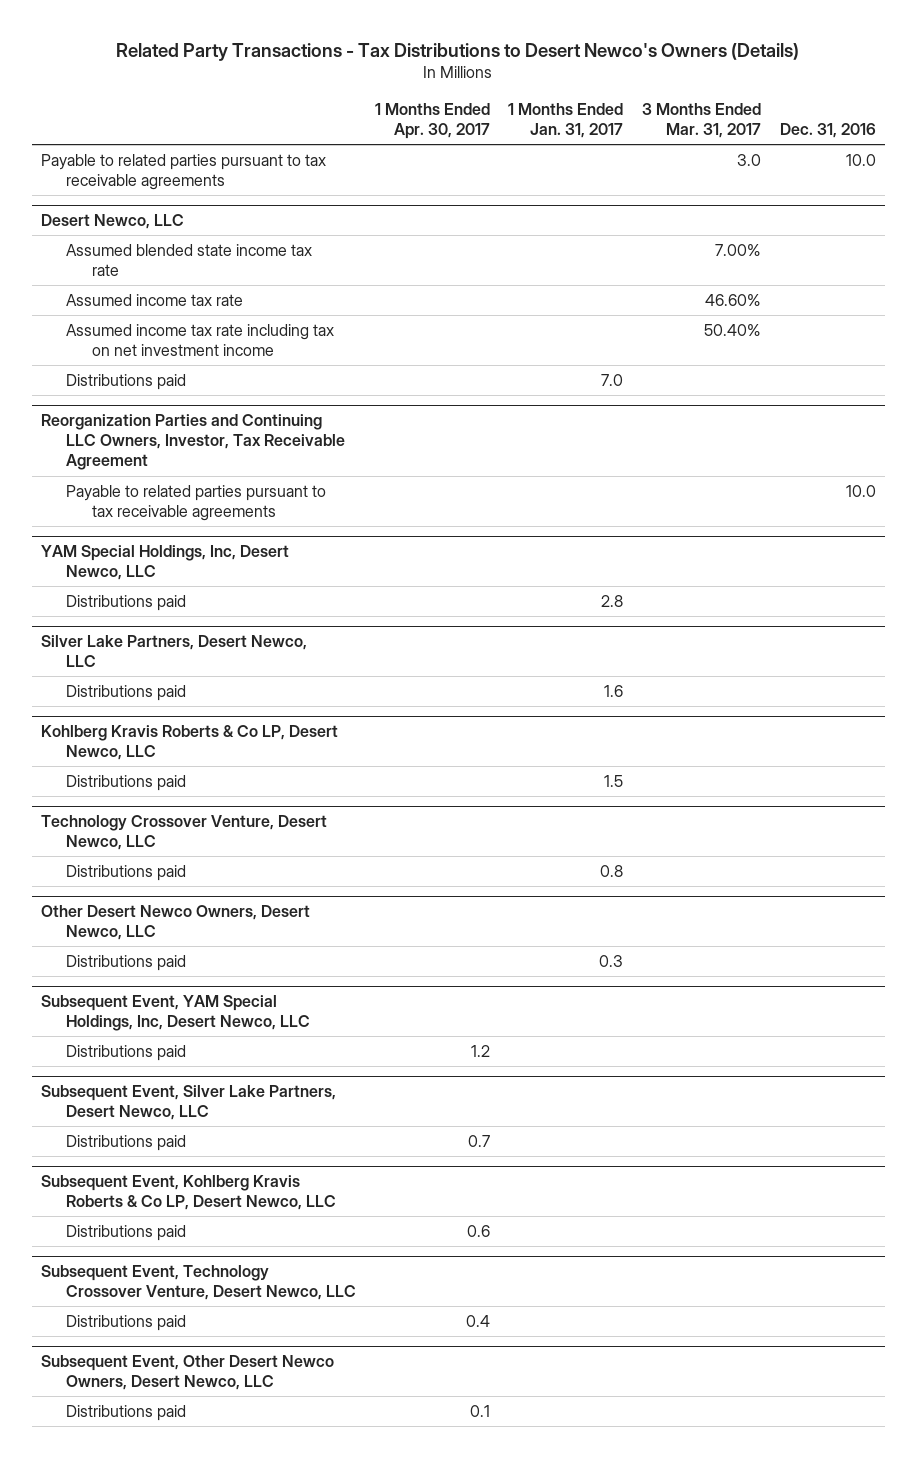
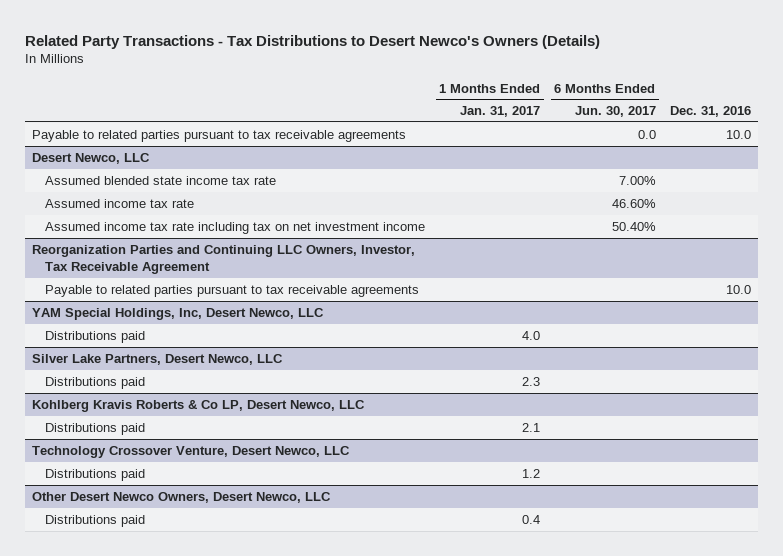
- | 1 Months Ended Apr. 30, 2017 | 1 Months Ended Jan. 31, 2017 | 3 Months Ended Mar. 31, 2017 | Dec. 31, 2016
+ | 1 Months Ended Jan. 31, 2017 | 6 Months Ended Jun. 30, 2017 | Dec. 31, 2016
@ Desert Newco, LLC
- Distributions paid | | 7.0 | |
@ YAM Special Holdings, Inc, Desert Newco, LLC
- Distributions paid | | 2.8 | |
+ Distributions paid | 4.0 | |
@ Silver Lake Partners, Desert Newco, LLC
- Distributions paid | | 1.6 | |
+ Distributions paid | 2.3 | |
@ Kohlberg Kravis Roberts & Co LP, Desert Newco, LLC
- Distributions paid | | 1.5 | |
+ Distributions paid | 2.1 | |
@ Technology Crossover Venture, Desert Newco, LLC
- Distributions paid | | 0.8 | |
+ Distributions paid | 1.2 | |
@ Other Desert Newco Owners, Desert Newco, LLC
- Distributions paid | | 0.3 | |
- Subsequent Event, YAM Special Holdings, Inc, Desert Newco, LLC
- Distributions paid | 1.2 | | |
- Subsequent Event, Silver Lake Partners, Desert Newco, LLC
- Distributions paid | 0.7 | | |
- Subsequent Event, Kohlberg Kravis Roberts & Co LP, Desert Newco, LLC
- Distributions paid | 0.6 | | |
- Subsequent Event, Technology Crossover Venture, Desert Newco, LLC
- Distributions paid | 0.4 | | |
- Subsequent Event, Other Desert Newco Owners, Desert Newco, LLC
- Distributions paid | 0.1 | | |
@ Other Desert Newco Owners, Desert Newco, LLC
+ Distributions paid | 0.4 | |

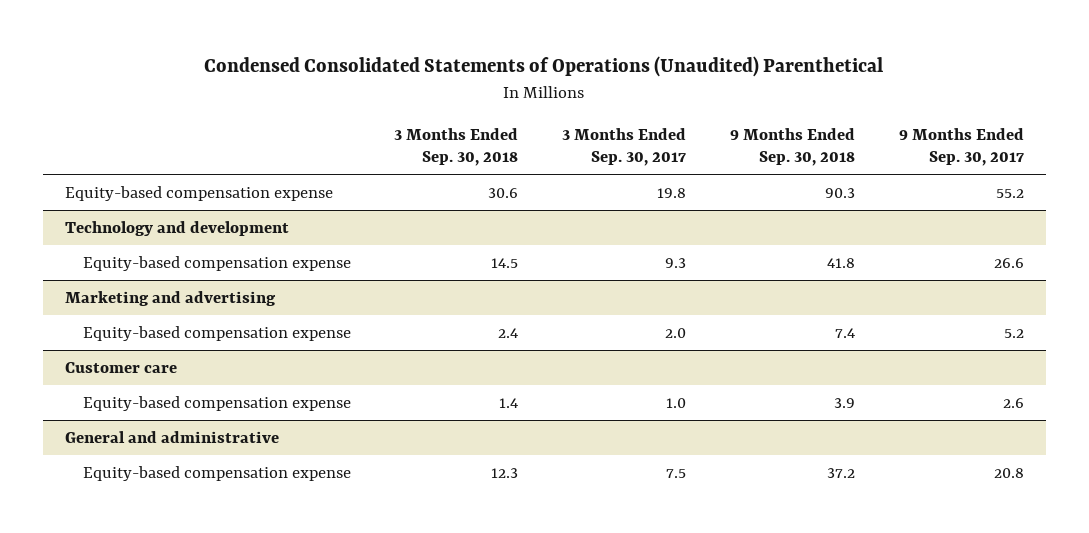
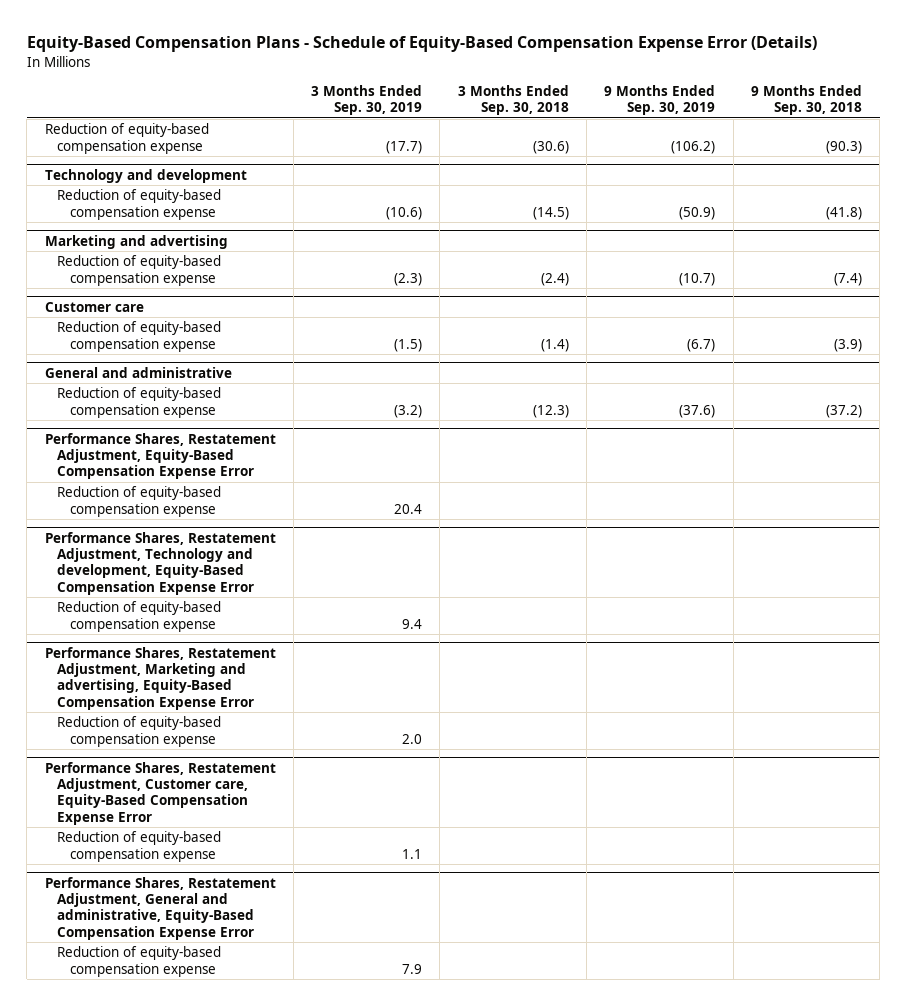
- Condensed Consolidated Statements of Operations (Unaudited) Parenthetical
+ Equity-Based Compensation Plans - Schedule of Equity-Based Compensation Expense Error (Details)
- | 3 Months Ended Sep. 30, 2018 | 3 Months Ended Sep. 30, 2017 | 9 Months Ended Sep. 30, 2018 | 9 Months Ended Sep. 30, 2017
+ | 3 Months Ended Sep. 30, 2019 | 3 Months Ended Sep. 30, 2018 | 9 Months Ended Sep. 30, 2019 | 9 Months Ended Sep. 30, 2018
- Equity-based compensation expense | 30.6 | 19.8 | 90.3 | 55.2
+ Reduction of equity-based compensation expense | (17.7) | (30.6) | (106.2) | (90.3)
@ Technology and development
- Equity-based compensation expense | 14.5 | 9.3 | 41.8 | 26.6
+ Reduction of equity-based compensation expense | (10.6) | (14.5) | (50.9) | (41.8)
@ Marketing and advertising
- Equity-based compensation expense | 2.4 | 2.0 | 7.4 | 5.2
+ Reduction of equity-based compensation expense | (2.3) | (2.4) | (10.7) | (7.4)
@ Customer care
- Equity-based compensation expense | 1.4 | 1.0 | 3.9 | 2.6
+ Reduction of equity-based compensation expense | (1.5) | (1.4) | (6.7) | (3.9)
@ General and administrative
- Equity-based compensation expense | 12.3 | 7.5 | 37.2 | 20.8
+ Reduction of equity-based compensation expense | (3.2) | (12.3) | (37.6) | (37.2)
+ Performance Shares, Restatement Adjustment, Equity-Based Compensation Expense Error
+ Reduction of equity-based compensation expense | 20.4 | | |
+ Performance Shares, Restatement Adjustment, Technology and development, Equity-Based Compensation Expense Error
+ Reduction of equity-based compensation expense | 9.4 | | |
+ Performance Shares, Restatement Adjustment, Marketing and advertising, Equity-Based Compensation Expense Error
+ Reduction of equity-based compensation expense | 2.0 | | |
+ Performance Shares, Restatement Adjustment, Customer care, Equity-Based Compensation Expense Error
+ Reduction of equity-based compensation expense | 1.1 | | |
+ Performance Shares, Restatement Adjustment, General and administrative, Equity-Based Compensation Expense Error
+ Reduction of equity-based compensation expense | 7.9 | | |

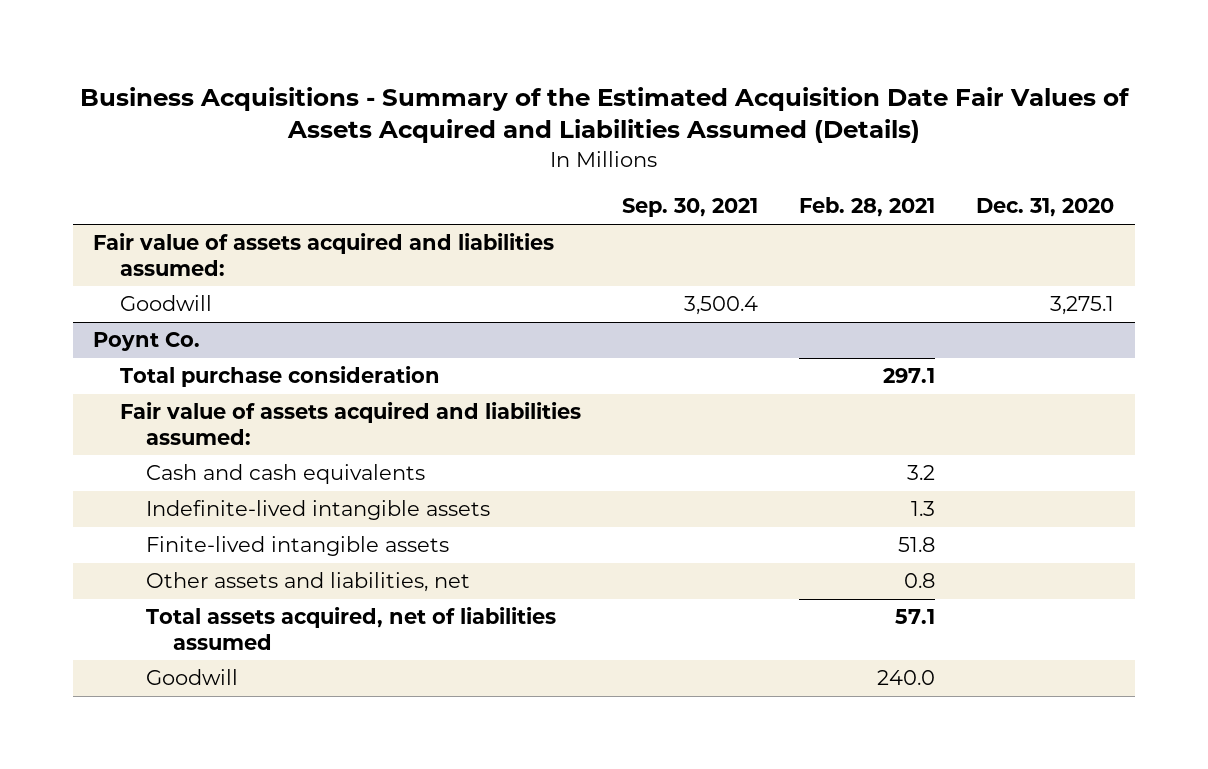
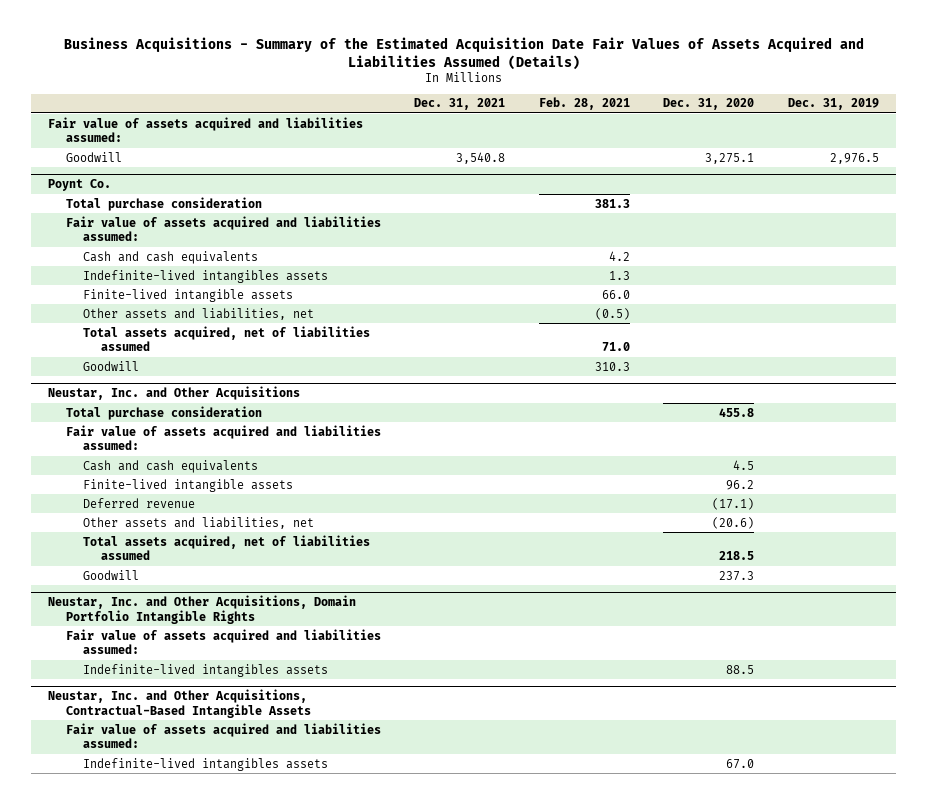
- | Sep. 30, 2021 | Feb. 28, 2021 | Dec. 31, 2020
+ | Dec. 31, 2021 | Feb. 28, 2021 | Dec. 31, 2020 | Dec. 31, 2019
@ Poynt Co.
- Total purchase consideration | | 297.1 |
+ Total purchase consideration | | 381.3 | |
- Cash and cash equivalents | | 3.2 |
- Indefinite-lived intangible assets | | 1.3 |
- Finite-lived intangible assets | | 51.8 |
- Other assets and liabilities, net | | 0.8 |
- Total assets acquired, net of liabilities assumed | | 57.1 |
- Goodwill | | 240.0 |
+ Cash and cash equivalents | | 4.2 | |
+ Indefinite-lived intangibles assets | | 1.3 | |
+ Finite-lived intangible assets | | 66.0 | |
+ Other assets and liabilities, net | | (0.5) | |
+ Total assets acquired, net of liabilities assumed | | 71.0 | |
+ Goodwill | | 310.3 | |
+ Neustar, Inc. and Other Acquisitions
+ Total purchase consideration | | | 455.8 |
+ Fair value of assets acquired and liabilities assumed:
+ Cash and cash equivalents | | | 4.5 |
+ Finite-lived intangible assets | | | 96.2 |
+ Deferred revenue | | | (17.1) |
+ Other assets and liabilities, net | | | (20.6) |
+ Total assets acquired, net of liabilities assumed | | | 218.5 |
+ Goodwill | | | 237.3 |
+ Neustar, Inc. and Other Acquisitions, Domain Portfolio Intangible Rights
+ Fair value of assets acquired and liabilities assumed:
+ Indefinite-lived intangibles assets | | | 88.5 |
+ Neustar, Inc. and Other Acquisitions, Contractual-Based Intangible Assets
+ Fair value of assets acquired and liabilities assumed:
+ Indefinite-lived intangibles assets | | | 67.0 |

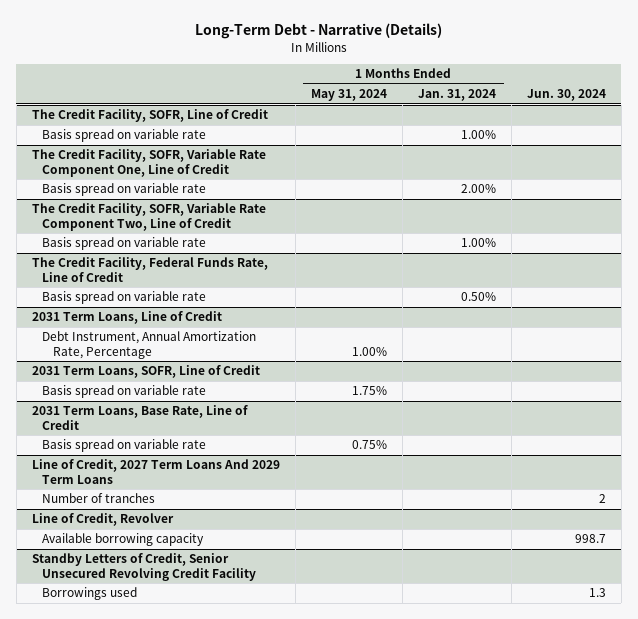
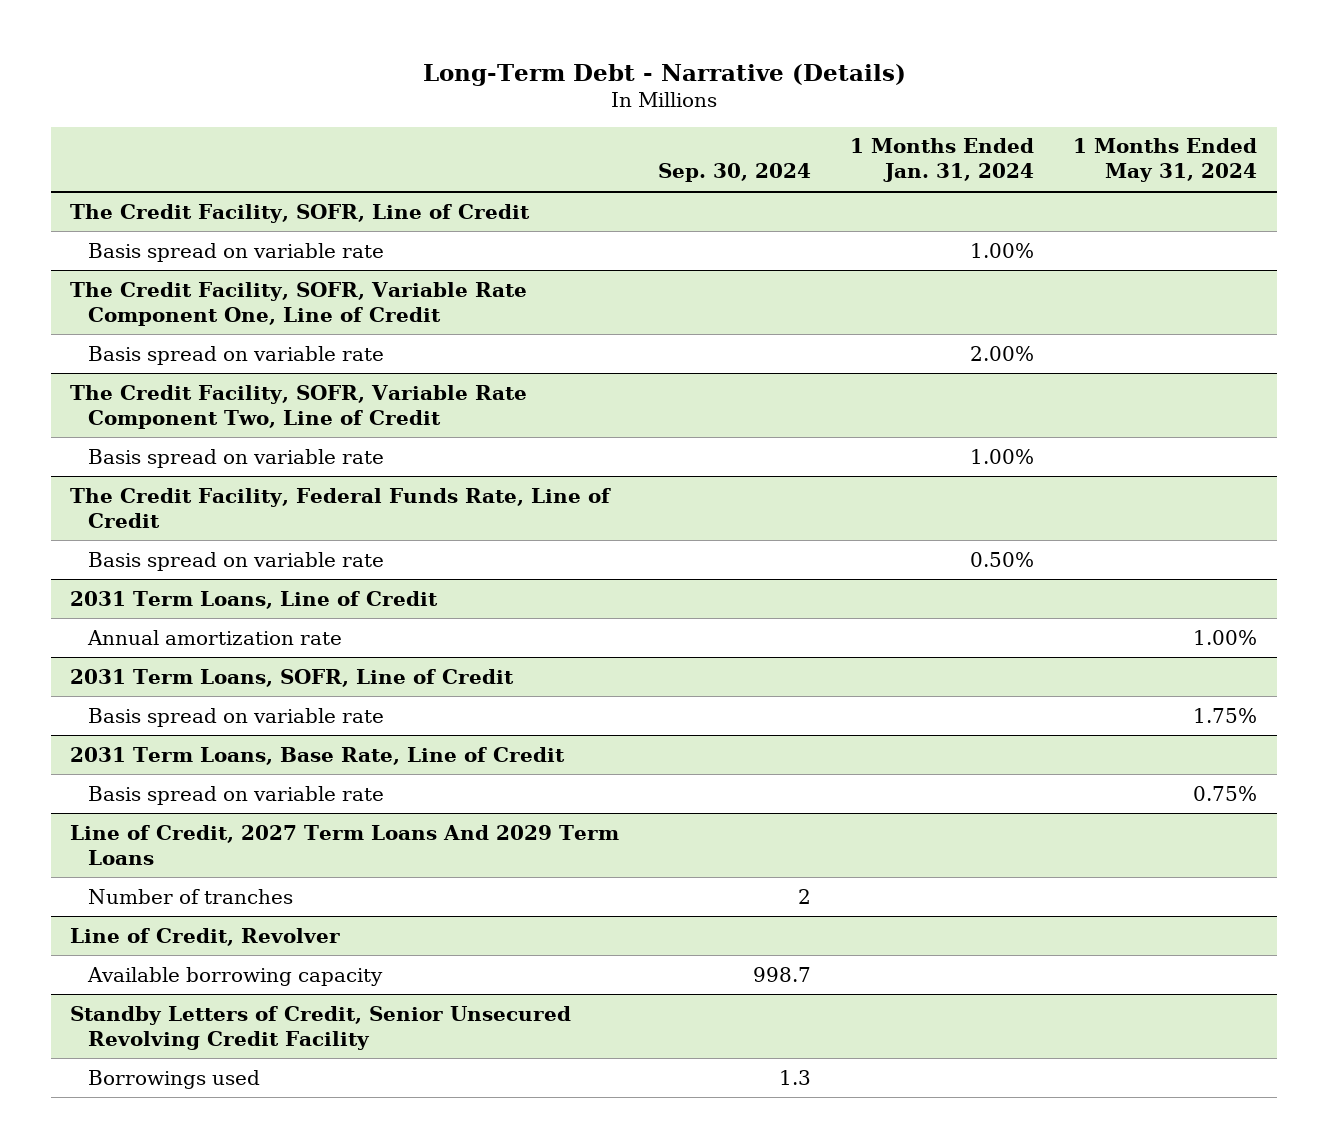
- | 1 Months Ended May 31, 2024 | 1 Months Ended Jan. 31, 2024 | Jun. 30, 2024
+ | Sep. 30, 2024 | 1 Months Ended Jan. 31, 2024 | 1 Months Ended May 31, 2024
@ 2031 Term Loans, Line of Credit
- Debt Instrument, Annual Amortization Rate, Percentage | 1.00% | |
+ Annual amortization rate | | | 1.00%

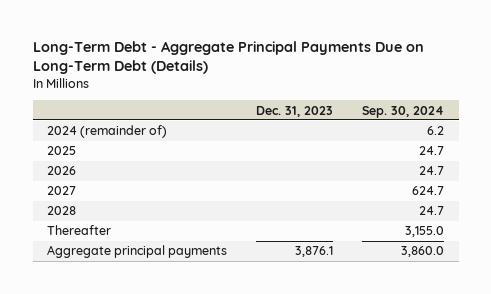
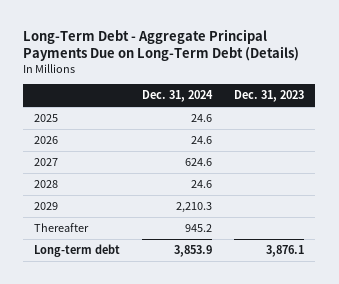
- | Dec. 31, 2023 | Sep. 30, 2024
+ | Dec. 31, 2024 | Dec. 31, 2023
- 2024 (remainder of) | | 6.2
+ 2029 | 2,210.3 |
- Aggregate principal payments | 3,876.1 | 3,860.0
+ Long-term debt | 3,853.9 | 3,876.1

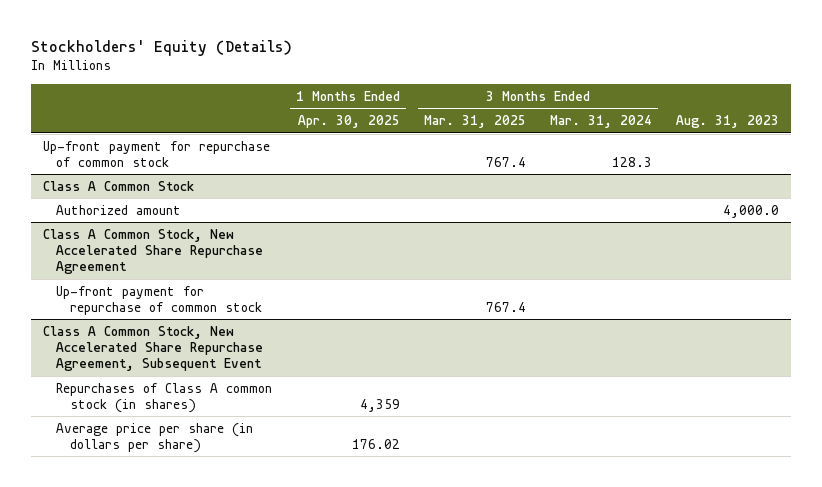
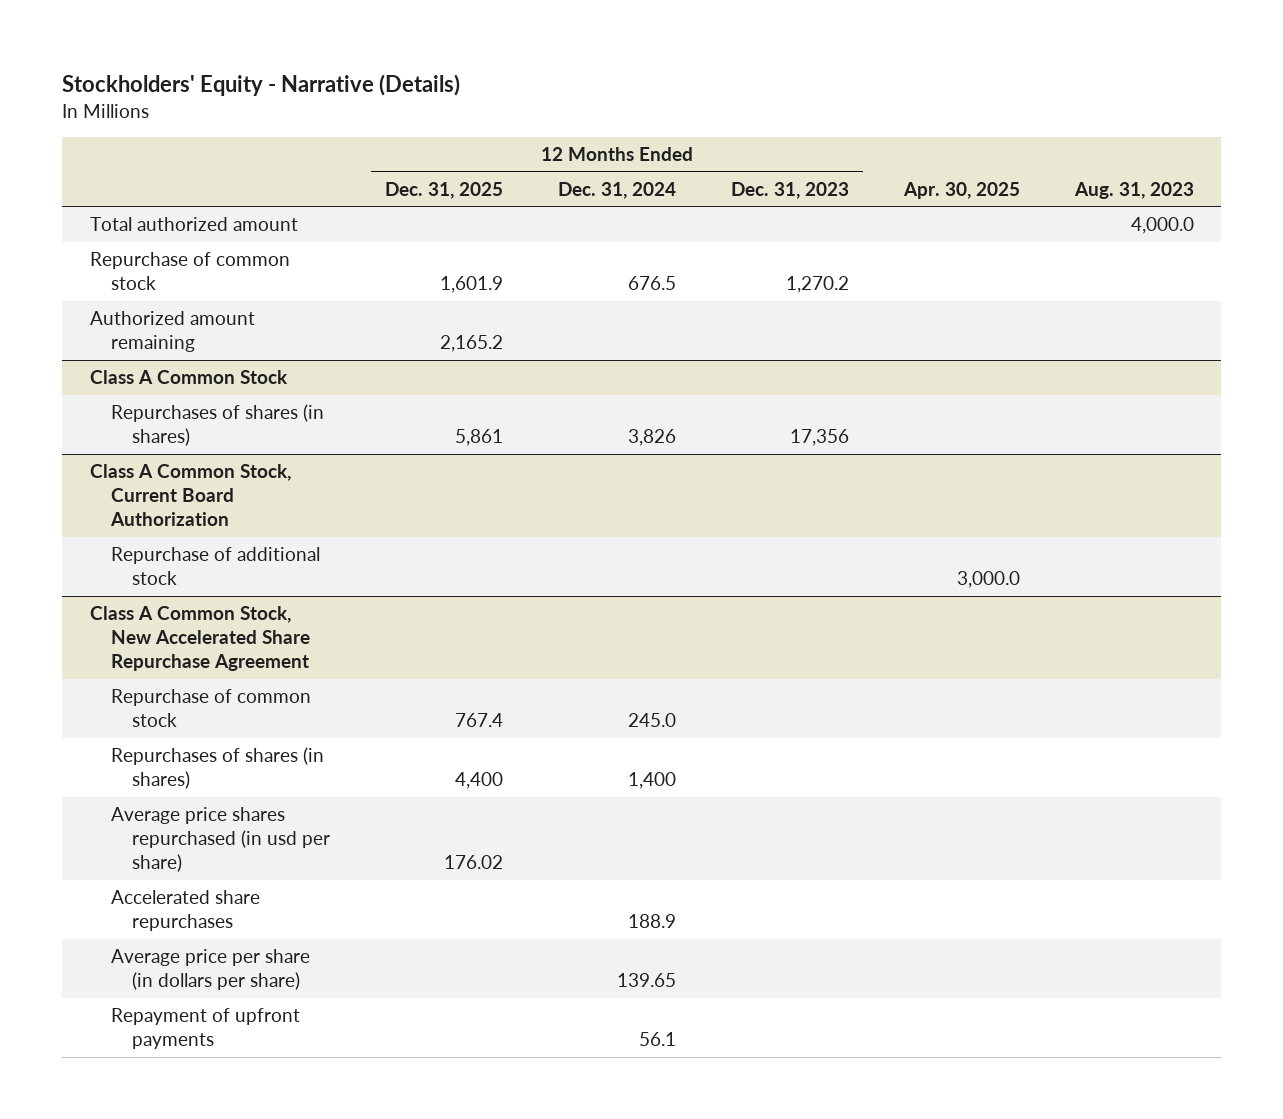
- Stockholders' Equity (Details)
+ Stockholders' Equity - Narrative (Details)
- | 1 Months Ended Apr. 30, 2025 | 3 Months Ended Mar. 31, 2025 | 3 Months Ended Mar. 31, 2024 | Aug. 31, 2023
+ | 12 Months Ended Dec. 31, 2025 | 12 Months Ended Dec. 31, 2024 | 12 Months Ended Dec. 31, 2023 | Apr. 30, 2025 | Aug. 31, 2023
- Up-front payment for repurchase of common stock | | 767.4 | 128.3 |
+ Total authorized amount | | | | | 4,000.0
+ Repurchase of common stock | 1,601.9 | 676.5 | 1,270.2 | |
+ Authorized amount remaining | 2,165.2 | | | |
@ Class A Common Stock
- Authorized amount | | | | 4,000.0
+ Repurchases of shares (in shares) | 5,861 | 3,826 | 17,356 | |
+ Class A Common Stock, Current Board Authorization
+ Repurchase of additional stock | | | | 3,000.0 |
@ Class A Common Stock, New Accelerated Share Repurchase Agreement
- Up-front payment for repurchase of common stock | | 767.4 | |
- Class A Common Stock, New Accelerated Share Repurchase Agreement, Subsequent Event
- Repurchases of Class A common stock (in shares) | 4,359 | | |
- Average price per share (in dollars per share) | 176.02 | | |
@ Class A Common Stock, New Accelerated Share Repurchase Agreement
+ Repurchase of common stock | 767.4 | 245.0 | | |
+ Repurchases of shares (in shares) | 4,400 | 1,400 | | |
+ Average price shares repurchased (in usd per share) | 176.02 | | | |
+ Accelerated share repurchases | | 188.9 | | |
+ Average price per share (in dollars per share) | | 139.65 | | |
+ Repayment of upfront payments | | 56.1 | | |

